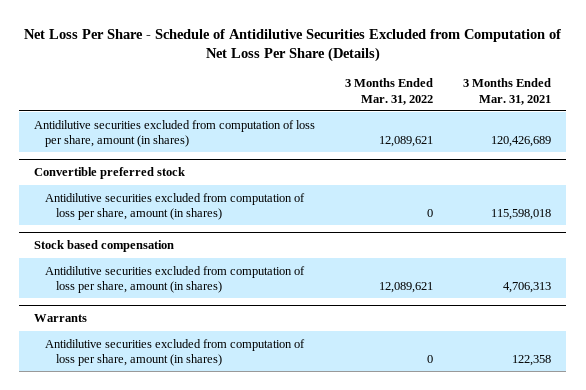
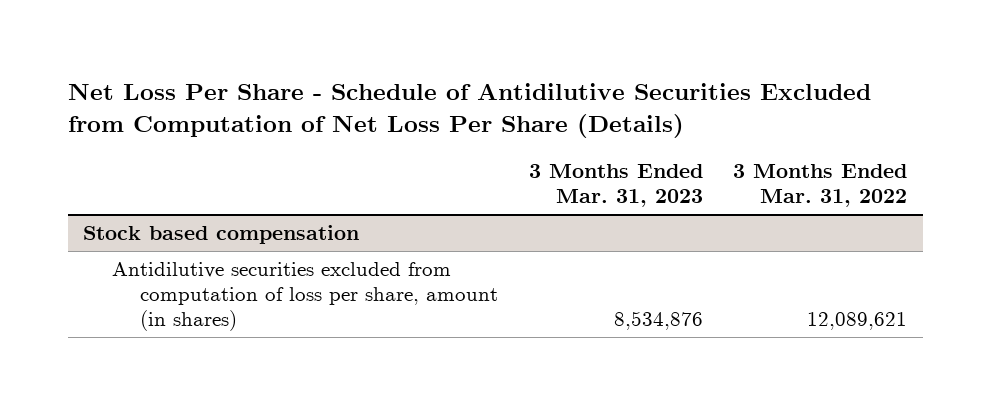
- | 3 Months Ended Mar. 31, 2022 | 3 Months Ended Mar. 31, 2021
+ | 3 Months Ended Mar. 31, 2023 | 3 Months Ended Mar. 31, 2022
- Antidilutive securities excluded from computation of loss per share, amount (in shares) | 12,089,621 | 120,426,689
- Convertible preferred stock
- Antidilutive securities excluded from computation of loss per share, amount (in shares) | 0 | 115,598,018
- Warrants
- Antidilutive securities excluded from computation of loss per share, amount (in shares) | 0 | 122,358

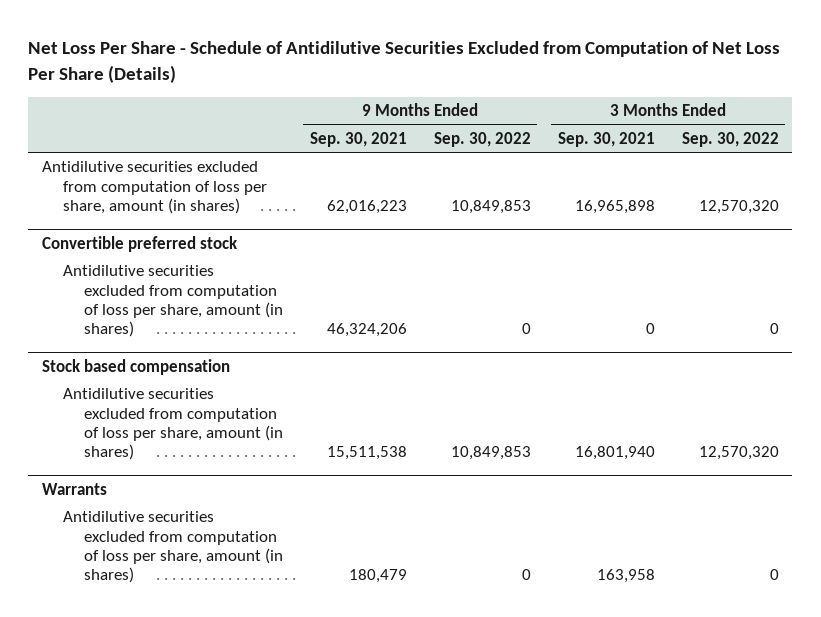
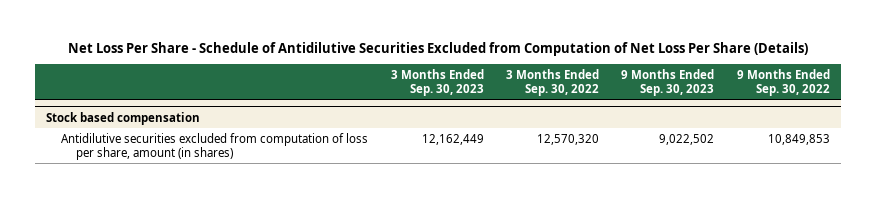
- | 9 Months Ended Sep. 30, 2021 | 9 Months Ended Sep. 30, 2022 | 3 Months Ended Sep. 30, 2021 | 3 Months Ended Sep. 30, 2022
+ | 3 Months Ended Sep. 30, 2023 | 3 Months Ended Sep. 30, 2022 | 9 Months Ended Sep. 30, 2023 | 9 Months Ended Sep. 30, 2022
- Antidilutive securities excluded from computation of loss per share, amount (in shares) | 62,016,223 | 10,849,853 | 16,965,898 | 12,570,320
- Convertible preferred stock
- Antidilutive securities excluded from computation of loss per share, amount (in shares) | 46,324,206 | 0 | 0 | 0
- Warrants
- Antidilutive securities excluded from computation of loss per share, amount (in shares) | 180,479 | 0 | 163,958 | 0

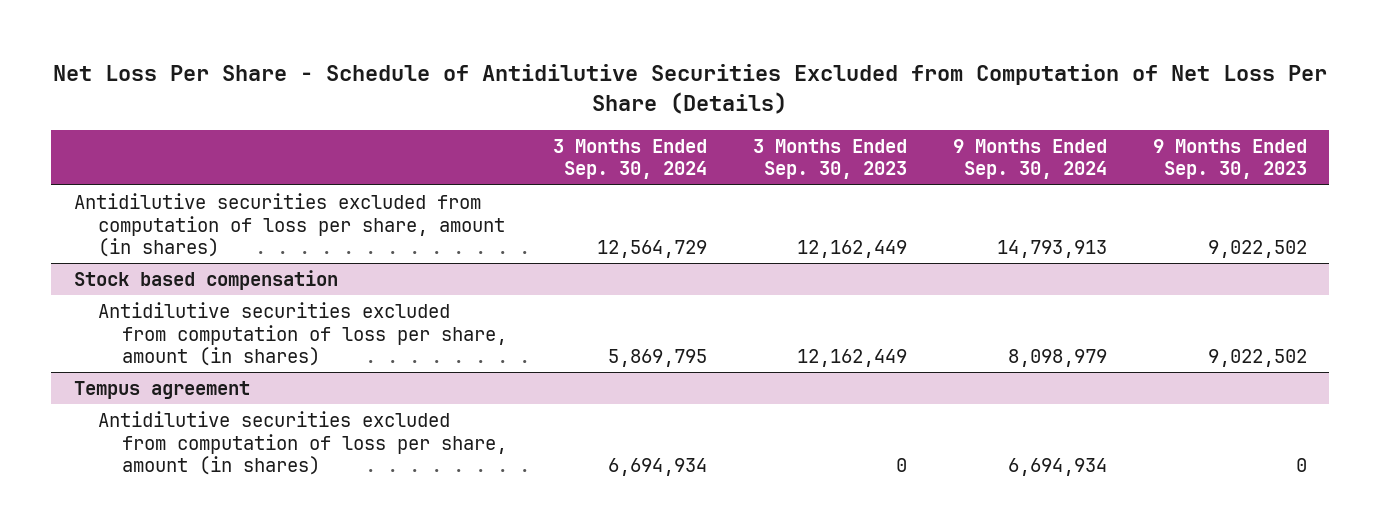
- | 3 Months Ended Sep. 30, 2023 | 3 Months Ended Sep. 30, 2022 | 9 Months Ended Sep. 30, 2023 | 9 Months Ended Sep. 30, 2022
+ | 3 Months Ended Sep. 30, 2024 | 3 Months Ended Sep. 30, 2023 | 9 Months Ended Sep. 30, 2024 | 9 Months Ended Sep. 30, 2023
+ Antidilutive securities excluded from computation of loss per share, amount (in shares) | 12,564,729 | 12,162,449 | 14,793,913 | 9,022,502
+ Tempus agreement
+ Antidilutive securities excluded from computation of loss per share, amount (in shares) | 6,694,934 | 0 | 6,694,934 | 0

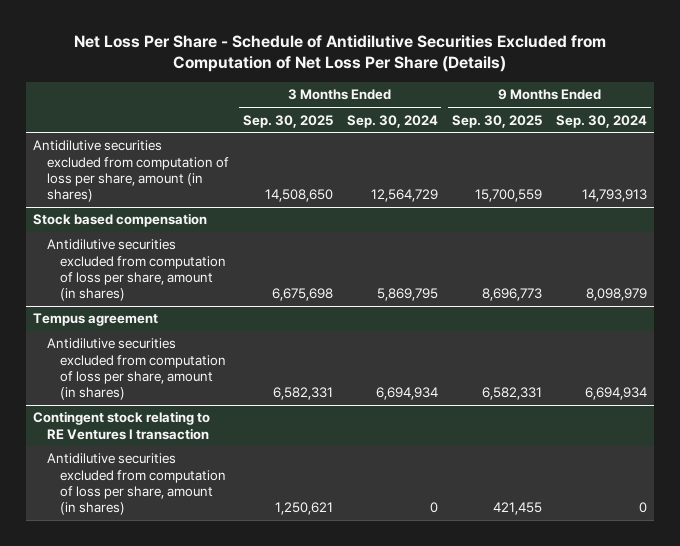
- | 3 Months Ended Sep. 30, 2024 | 3 Months Ended Sep. 30, 2023 | 9 Months Ended Sep. 30, 2024 | 9 Months Ended Sep. 30, 2023
+ | 3 Months Ended Sep. 30, 2025 | 3 Months Ended Sep. 30, 2024 | 9 Months Ended Sep. 30, 2025 | 9 Months Ended Sep. 30, 2024
+ Contingent stock relating to RE Ventures I transaction
+ Antidilutive securities excluded from computation of loss per share, amount (in shares) | 1,250,621 | 0 | 421,455 | 0

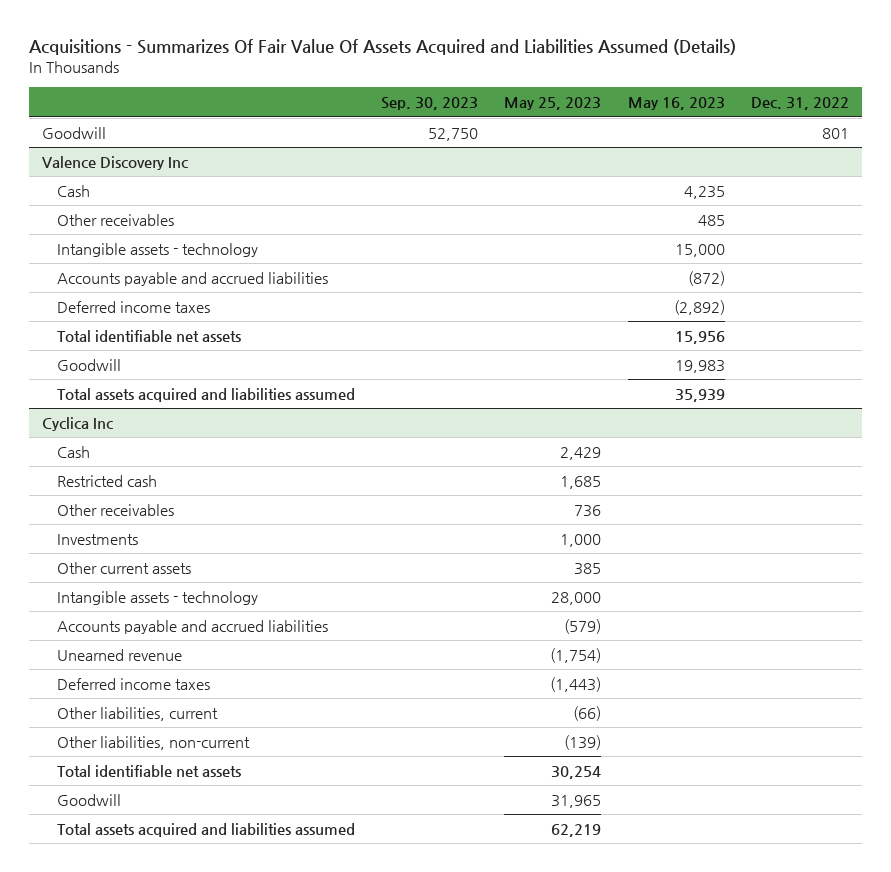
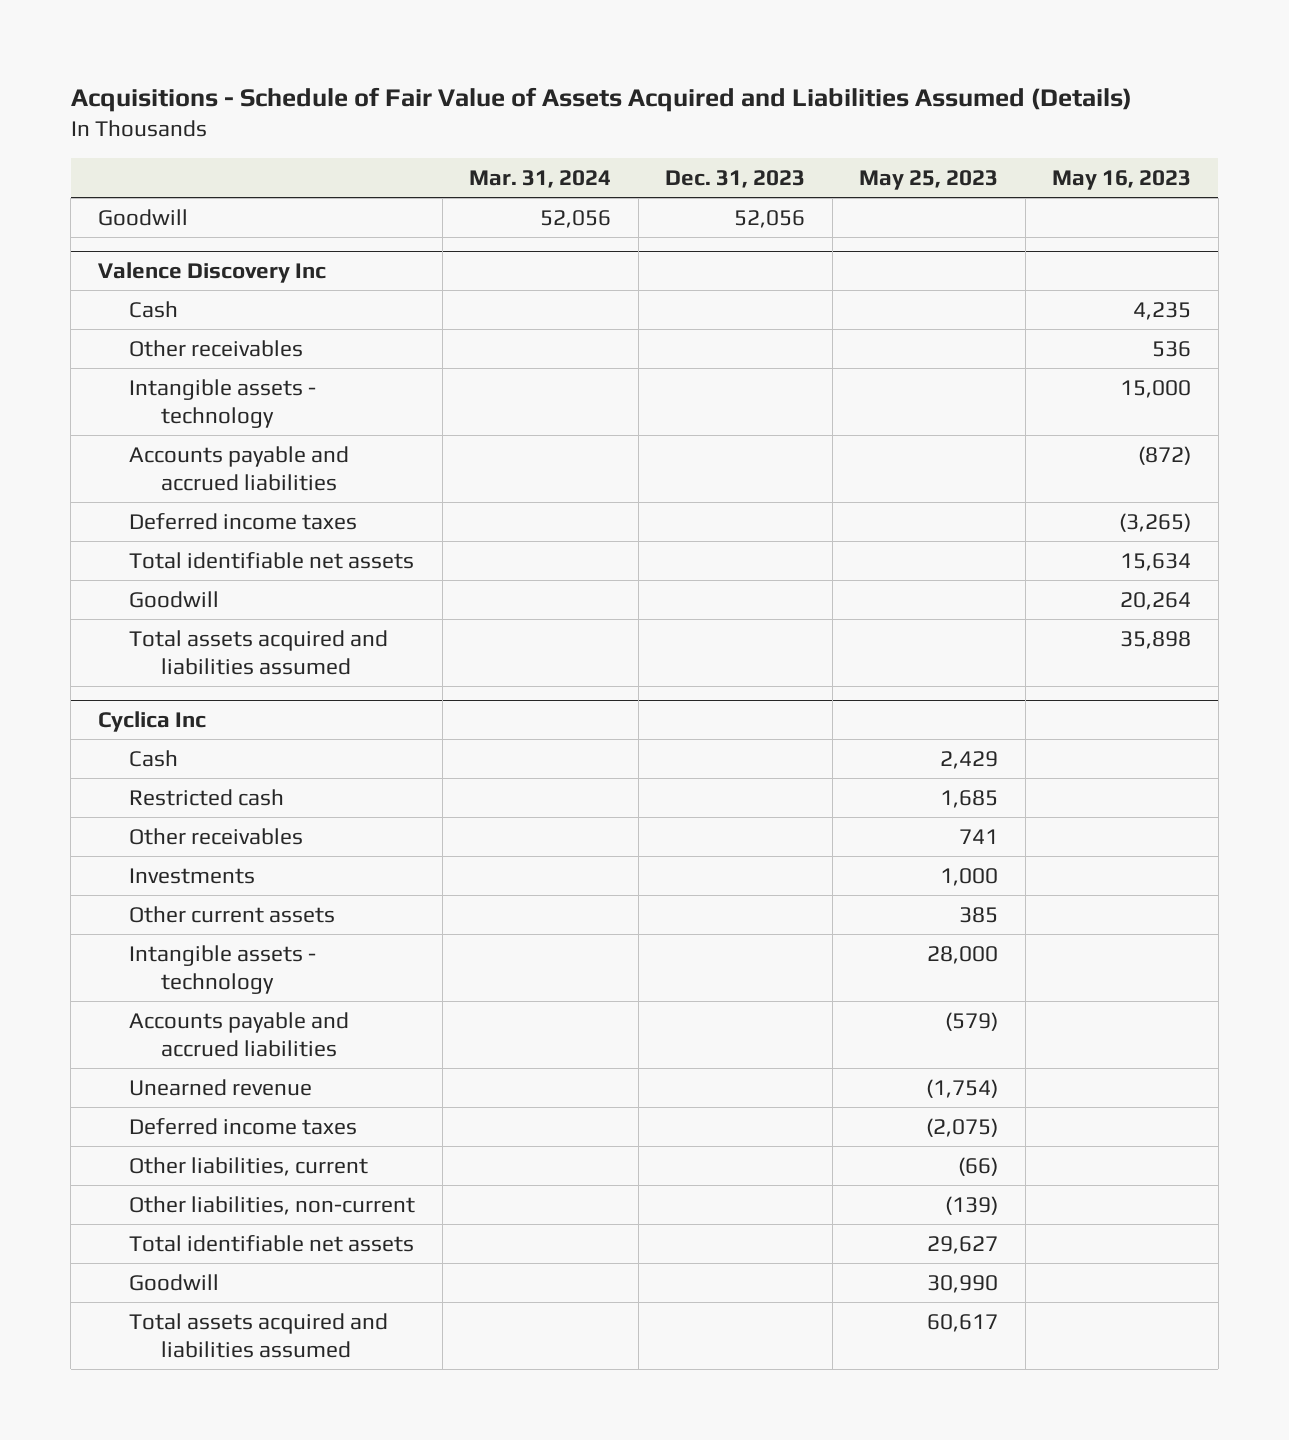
- Acquisitions - Summarizes Of Fair Value Of Assets Acquired and Liabilities Assumed (Details)
+ Acquisitions - Schedule of Fair Value of Assets Acquired and Liabilities Assumed (Details)
- | Sep. 30, 2023 | May 25, 2023 | May 16, 2023 | Dec. 31, 2022
+ | Mar. 31, 2024 | Dec. 31, 2023 | May 25, 2023 | May 16, 2023
@ Valence Discovery Inc
- Other receivables | | | 485 |
+ Other receivables | | | | 536
- Deferred income taxes | | | (2,892) |
- Total identifiable net assets | | | 15,956 |
- Goodwill | | | 19,983 |
- Total assets acquired and liabilities assumed | | | 35,939 |
+ Deferred income taxes | | | | (3,265)
+ Total identifiable net assets | | | | 15,634
+ Goodwill | | | | 20,264
+ Total assets acquired and liabilities assumed | | | | 35,898
@ Cyclica Inc
- Other receivables | | 736 | |
+ Other receivables | | | 741 |
- Deferred income taxes | | (1,443) | |
+ Deferred income taxes | | | (2,075) |
- Total identifiable net assets | | 30,254 | |
- Goodwill | | 31,965 | |
- Total assets acquired and liabilities assumed | | 62,219 | |
+ Total identifiable net assets | | | 29,627 |
+ Goodwill | | | 30,990 |
+ Total assets acquired and liabilities assumed | | | 60,617 |

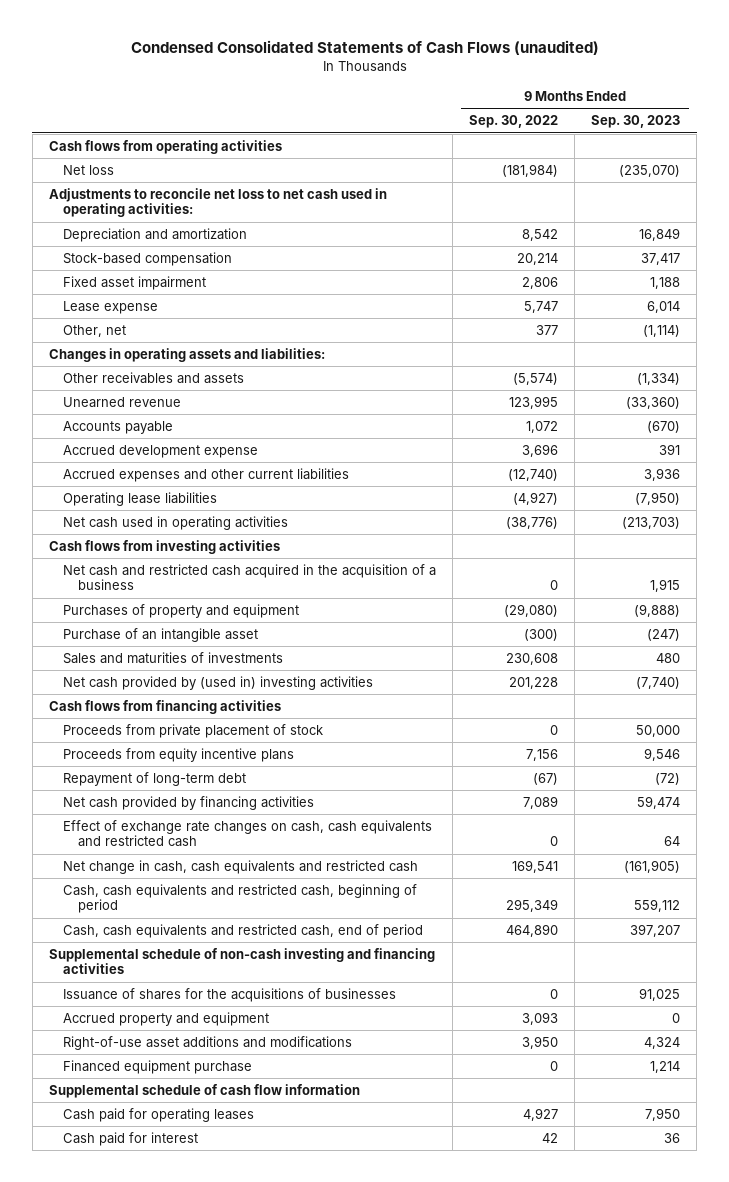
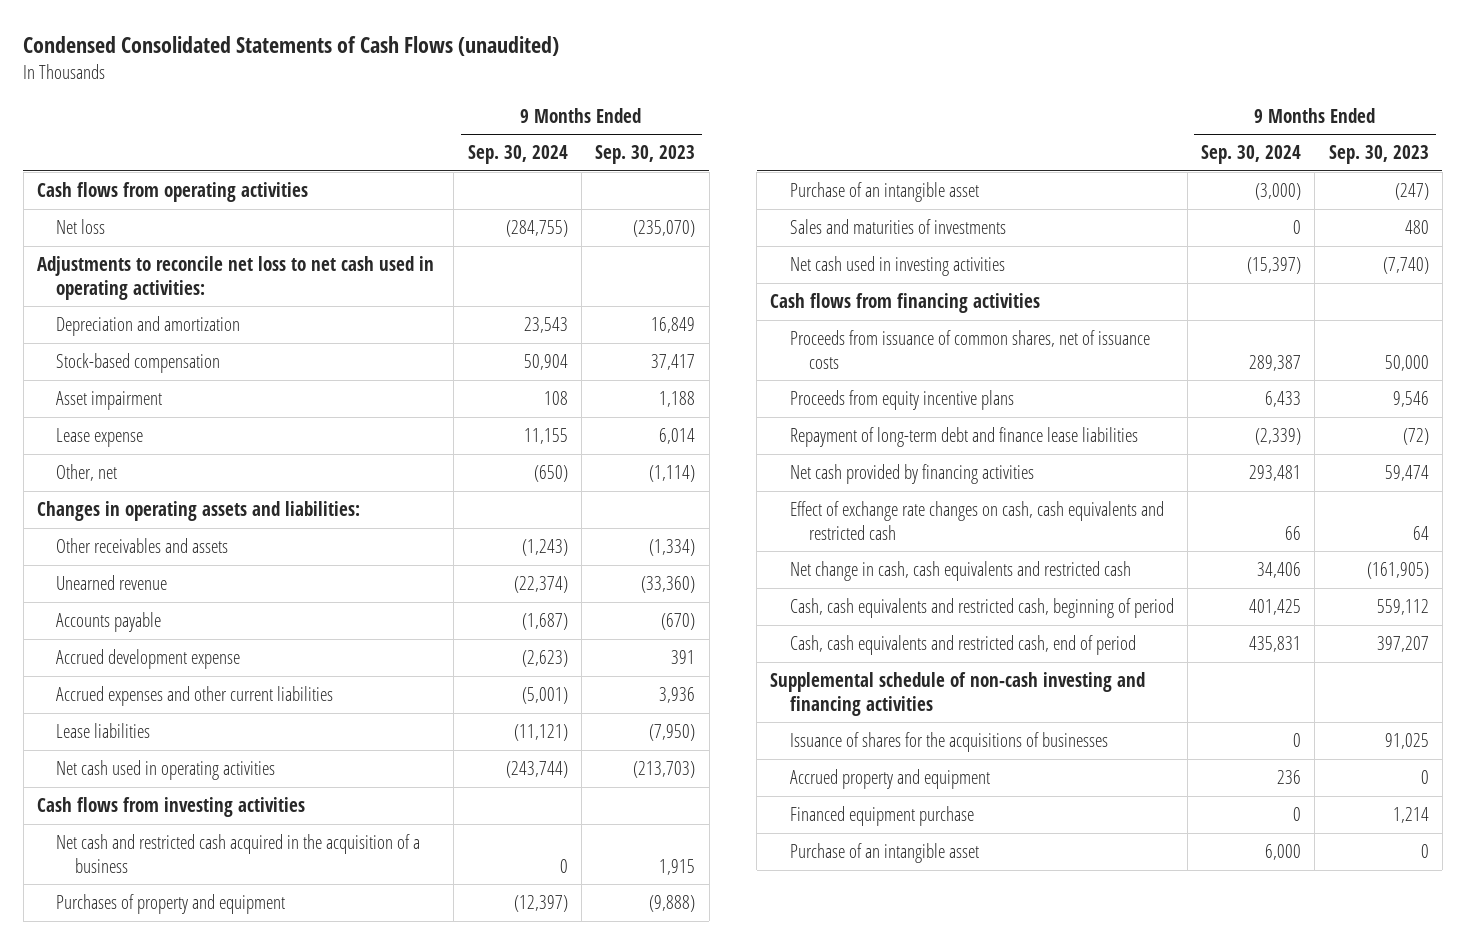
- | 9 Months Ended Sep. 30, 2022 | 9 Months Ended Sep. 30, 2023
+ | 9 Months Ended Sep. 30, 2024 | 9 Months Ended Sep. 30, 2023
- Fixed asset impairment | 2,806 | 1,188
+ Asset impairment | 108 | 1,188
- Operating lease liabilities | (4,927) | (7,950)
+ Lease liabilities | (11,121) | (7,950)
- Net cash provided by (used in) investing activities | 201,228 | (7,740)
+ Net cash used in investing activities | (15,397) | (7,740)
- Proceeds from private placement of stock | 0 | 50,000
+ Proceeds from issuance of common shares, net of issuance costs | 289,387 | 50,000
- Repayment of long-term debt | (67) | (72)
+ Repayment of long-term debt and finance lease liabilities | (2,339) | (72)
- Right-of-use asset additions and modifications | 3,950 | 4,324
- Supplemental schedule of cash flow information
- Cash paid for operating leases | 4,927 | 7,950
- Cash paid for interest | 42 | 36
+ Purchase of an intangible asset | 6,000 | 0

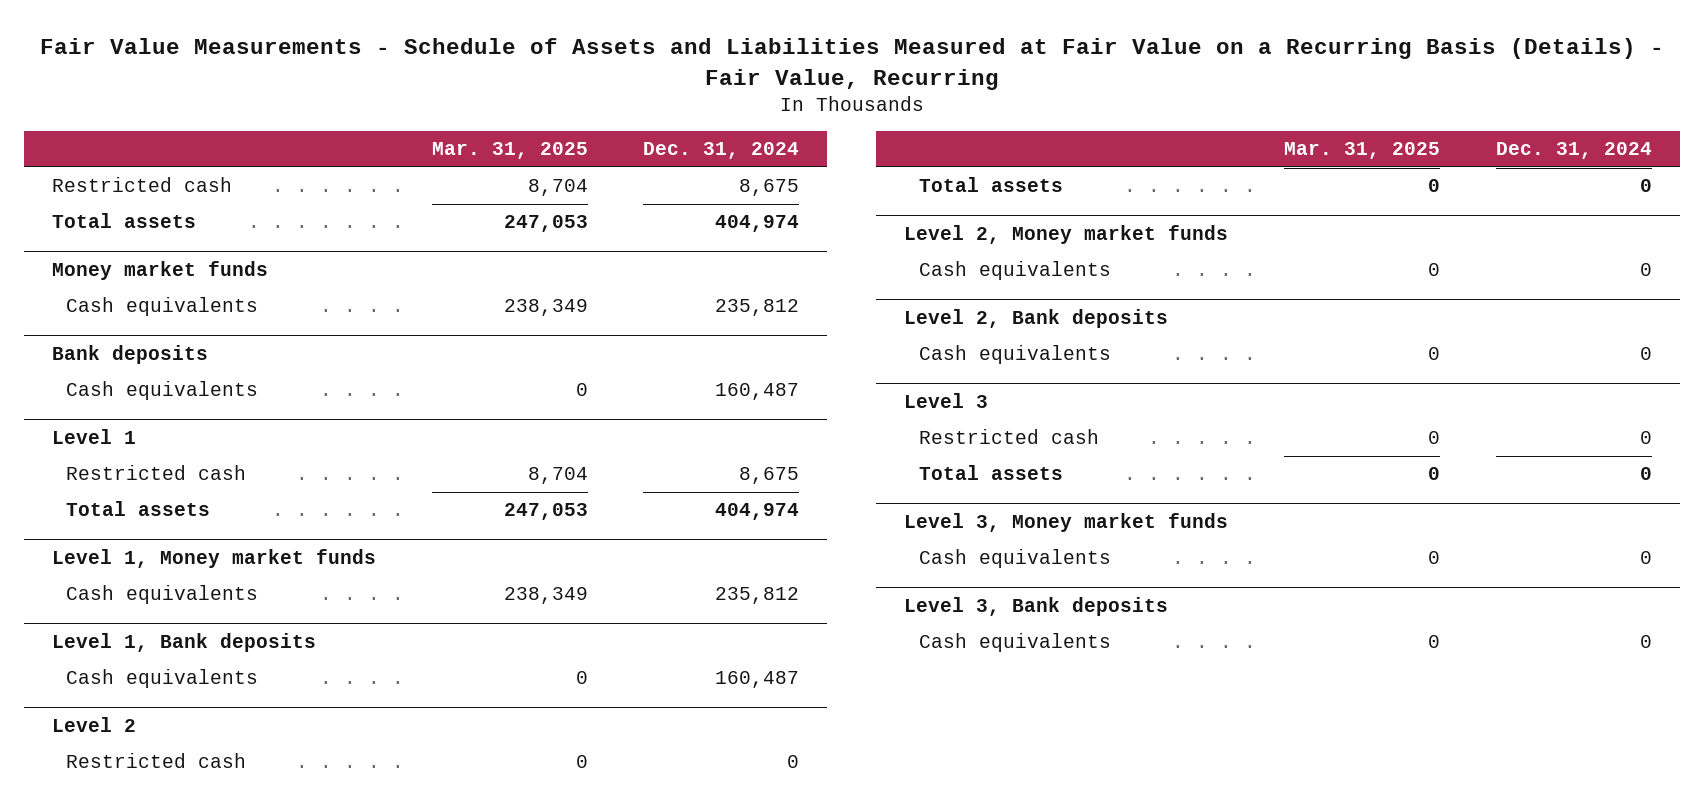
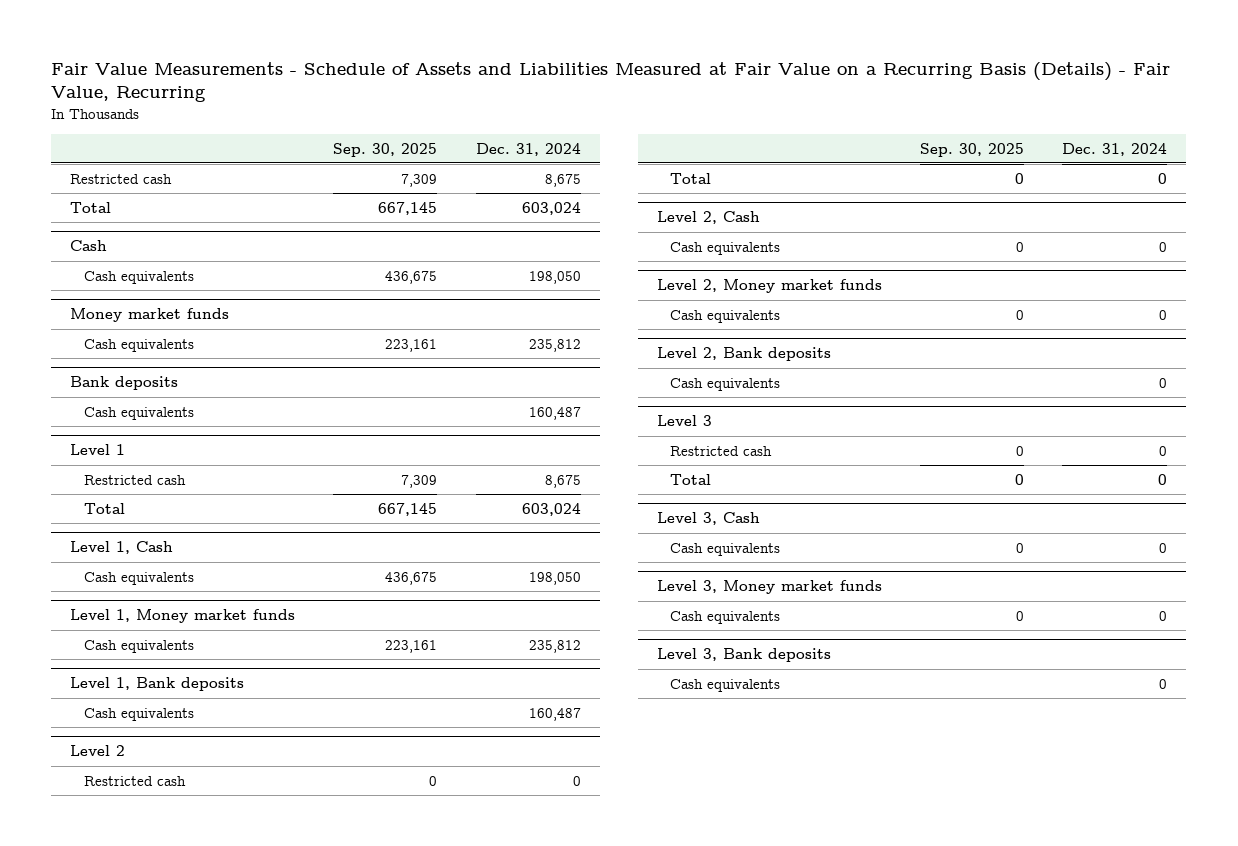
- | Mar. 31, 2025 | Dec. 31, 2024
+ | Sep. 30, 2025 | Dec. 31, 2024
- Total assets | 247,053 | 404,974
+ Total | 667,145 | 603,024
+ Cash
+ Cash equivalents | 436,675 | 198,050
@ Level 1
- Total assets | 247,053 | 404,974
+ Total | 667,145 | 603,024
+ Level 1, Cash
+ Cash equivalents | 436,675 | 198,050
@ Level 2
- Total assets | 0 | 0
+ Total | 0 | 0
+ Level 2, Cash
+ Cash equivalents | 0 | 0
@ Level 3
- Total assets | 0 | 0
+ Total | 0 | 0
+ Level 3, Cash
+ Cash equivalents | 0 | 0

